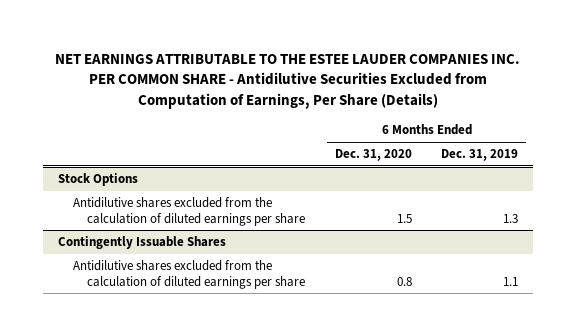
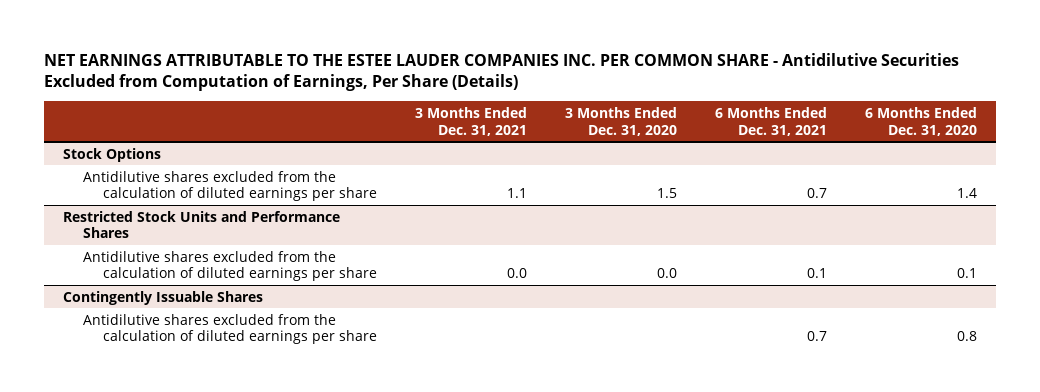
- | 6 Months Ended Dec. 31, 2020 | 6 Months Ended Dec. 31, 2019
+ | 3 Months Ended Dec. 31, 2021 | 3 Months Ended Dec. 31, 2020 | 6 Months Ended Dec. 31, 2021 | 6 Months Ended Dec. 31, 2020
@ Stock Options
- Antidilutive shares excluded from the calculation of diluted earnings per share | 1.5 | 1.3
+ Antidilutive shares excluded from the calculation of diluted earnings per share | 1.1 | 1.5 | 0.7 | 1.4
+ Restricted Stock Units and Performance Shares
+ Antidilutive shares excluded from the calculation of diluted earnings per share | 0.0 | 0.0 | 0.1 | 0.1

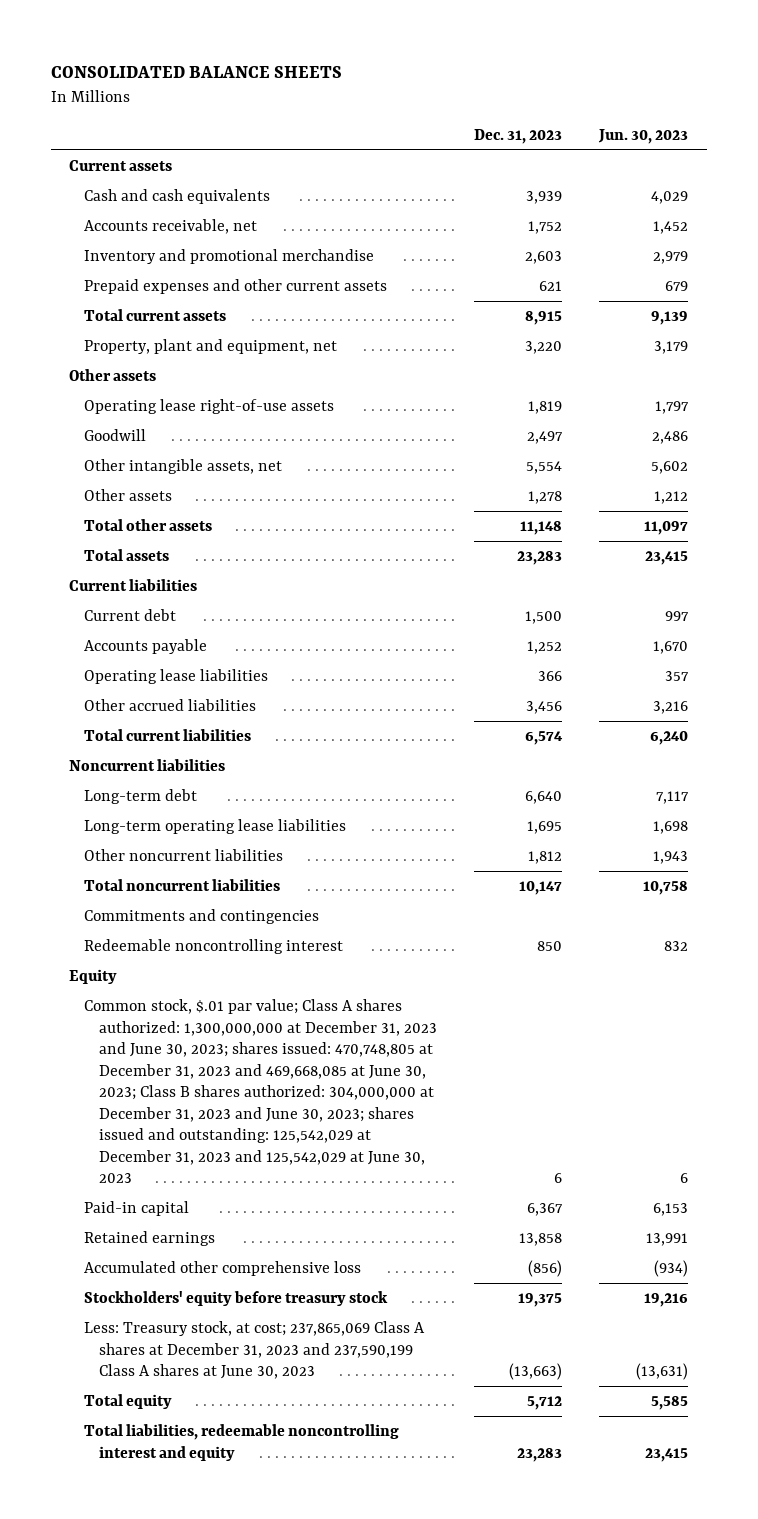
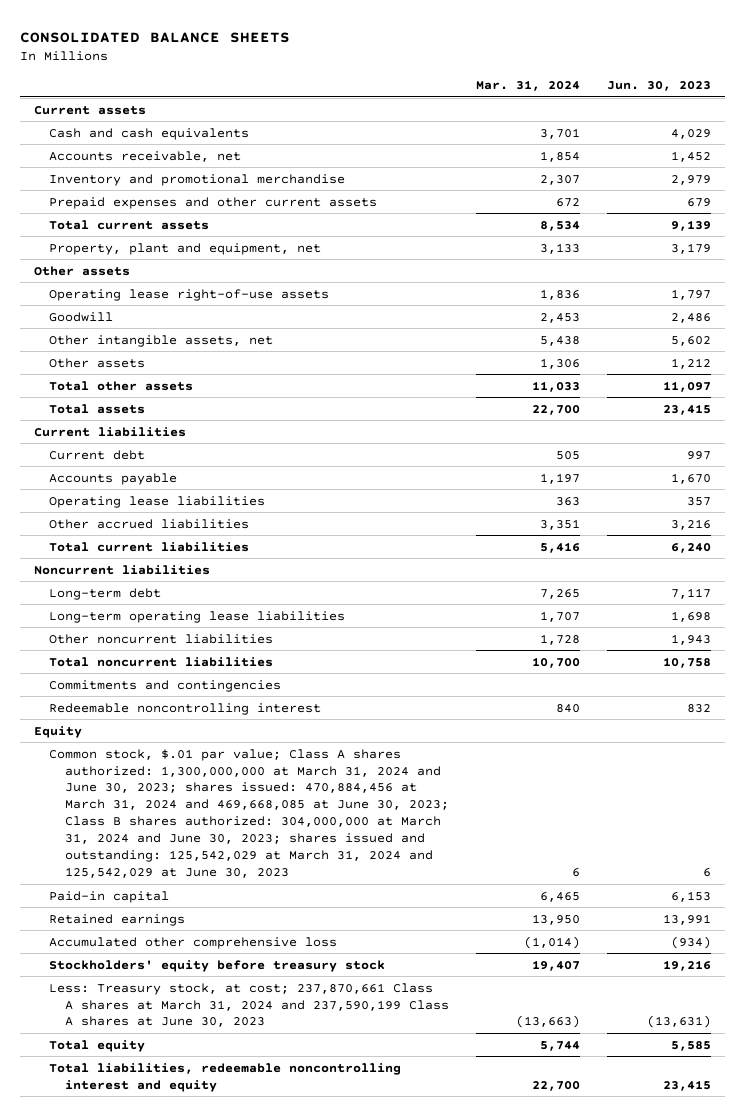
- | Dec. 31, 2023 | Jun. 30, 2023
+ | Mar. 31, 2024 | Jun. 30, 2023
- Common stock, $.01 par value; Class A shares authorized: 1,300,000,000 at December 31, 2023 and June 30, 2023; shares issued: 470,748,805 at December 31, 2023 and 469,668,085 at June 30, 2023; Class B shares authorized: 304,000,000 at December 31, 2023 and June 30, 2023; shares issued and outstanding: 125,542,029 at December 31, 2023 and 125,542,029 at June 30, 2023 | 6 | 6
+ Common stock, $.01 par value; Class A shares authorized: 1,300,000,000 at March 31, 2024 and June 30, 2023; shares issued: 470,884,456 at March 31, 2024 and 469,668,085 at June 30, 2023; Class B shares authorized: 304,000,000 at March 31, 2024 and June 30, 2023; shares issued and outstanding: 125,542,029 at March 31, 2024 and 125,542,029 at June 30, 2023 | 6 | 6
- Less: Treasury stock, at cost; 237,865,069 Class A shares at December 31, 2023 and 237,590,199 Class A shares at June 30, 2023 | (13,663) | (13,631)
+ Less: Treasury stock, at cost; 237,870,661 Class A shares at March 31, 2024 and 237,590,199 Class A shares at June 30, 2023 | (13,663) | (13,631)

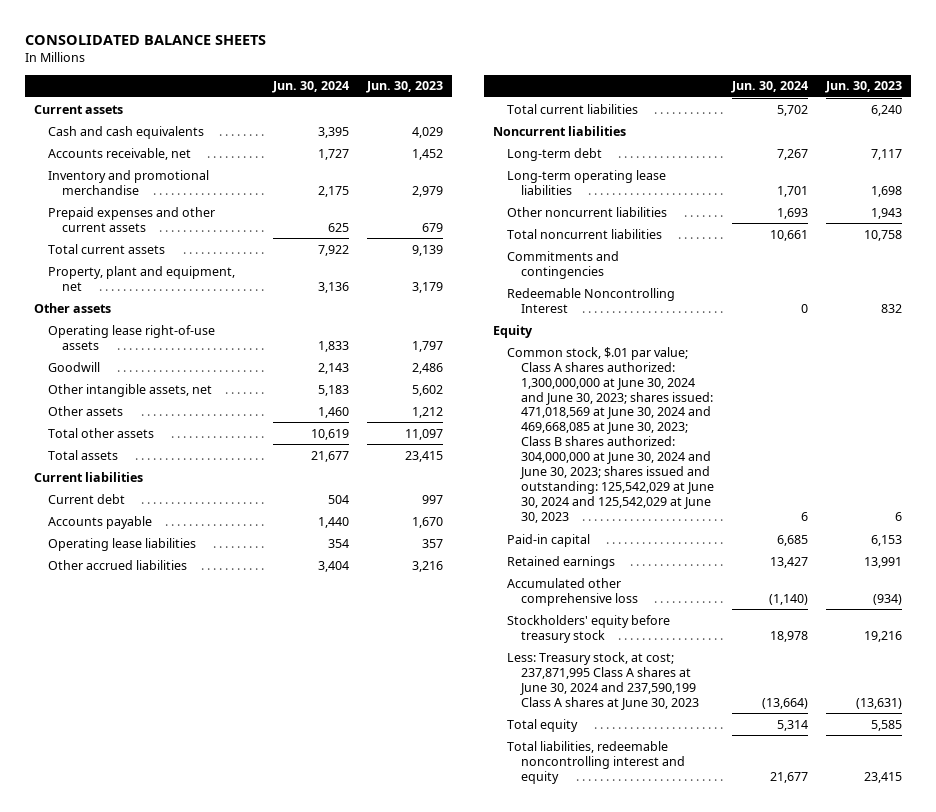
- | Mar. 31, 2024 | Jun. 30, 2023
+ | Jun. 30, 2024 | Jun. 30, 2023
- Redeemable noncontrolling interest | 840 | 832
+ Redeemable Noncontrolling Interest | 0 | 832
- Common stock, $.01 par value; Class A shares authorized: 1,300,000,000 at March 31, 2024 and June 30, 2023; shares issued: 470,884,456 at March 31, 2024 and 469,668,085 at June 30, 2023; Class B shares authorized: 304,000,000 at March 31, 2024 and June 30, 2023; shares issued and outstanding: 125,542,029 at March 31, 2024 and 125,542,029 at June 30, 2023 | 6 | 6
+ Common stock, $.01 par value; Class A shares authorized: 1,300,000,000 at June 30, 2024 and June 30, 2023; shares issued: 471,018,569 at June 30, 2024 and 469,668,085 at June 30, 2023; Class B shares authorized: 304,000,000 at June 30, 2024 and June 30, 2023; shares issued and outstanding: 125,542,029 at June 30, 2024 and 125,542,029 at June 30, 2023 | 6 | 6
- Less: Treasury stock, at cost; 237,870,661 Class A shares at March 31, 2024 and 237,590,199 Class A shares at June 30, 2023 | (13,663) | (13,631)
+ Less: Treasury stock, at cost; 237,871,995 Class A shares at June 30, 2024 and 237,590,199 Class A shares at June 30, 2023 | (13,664) | (13,631)

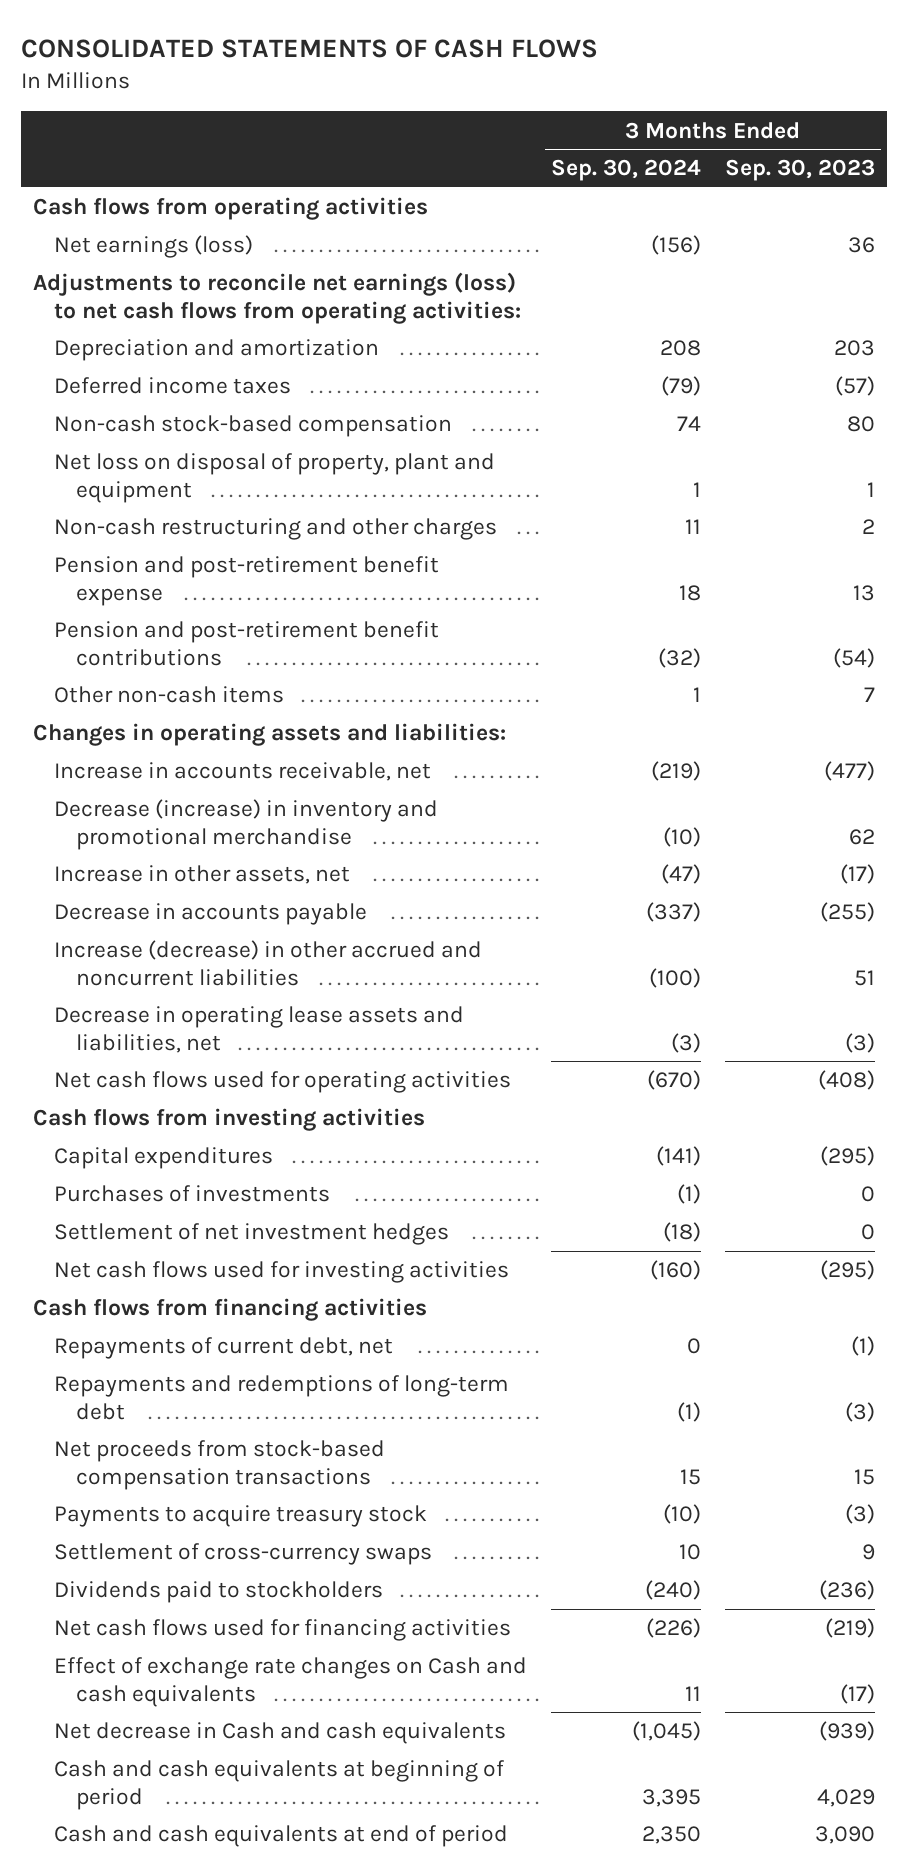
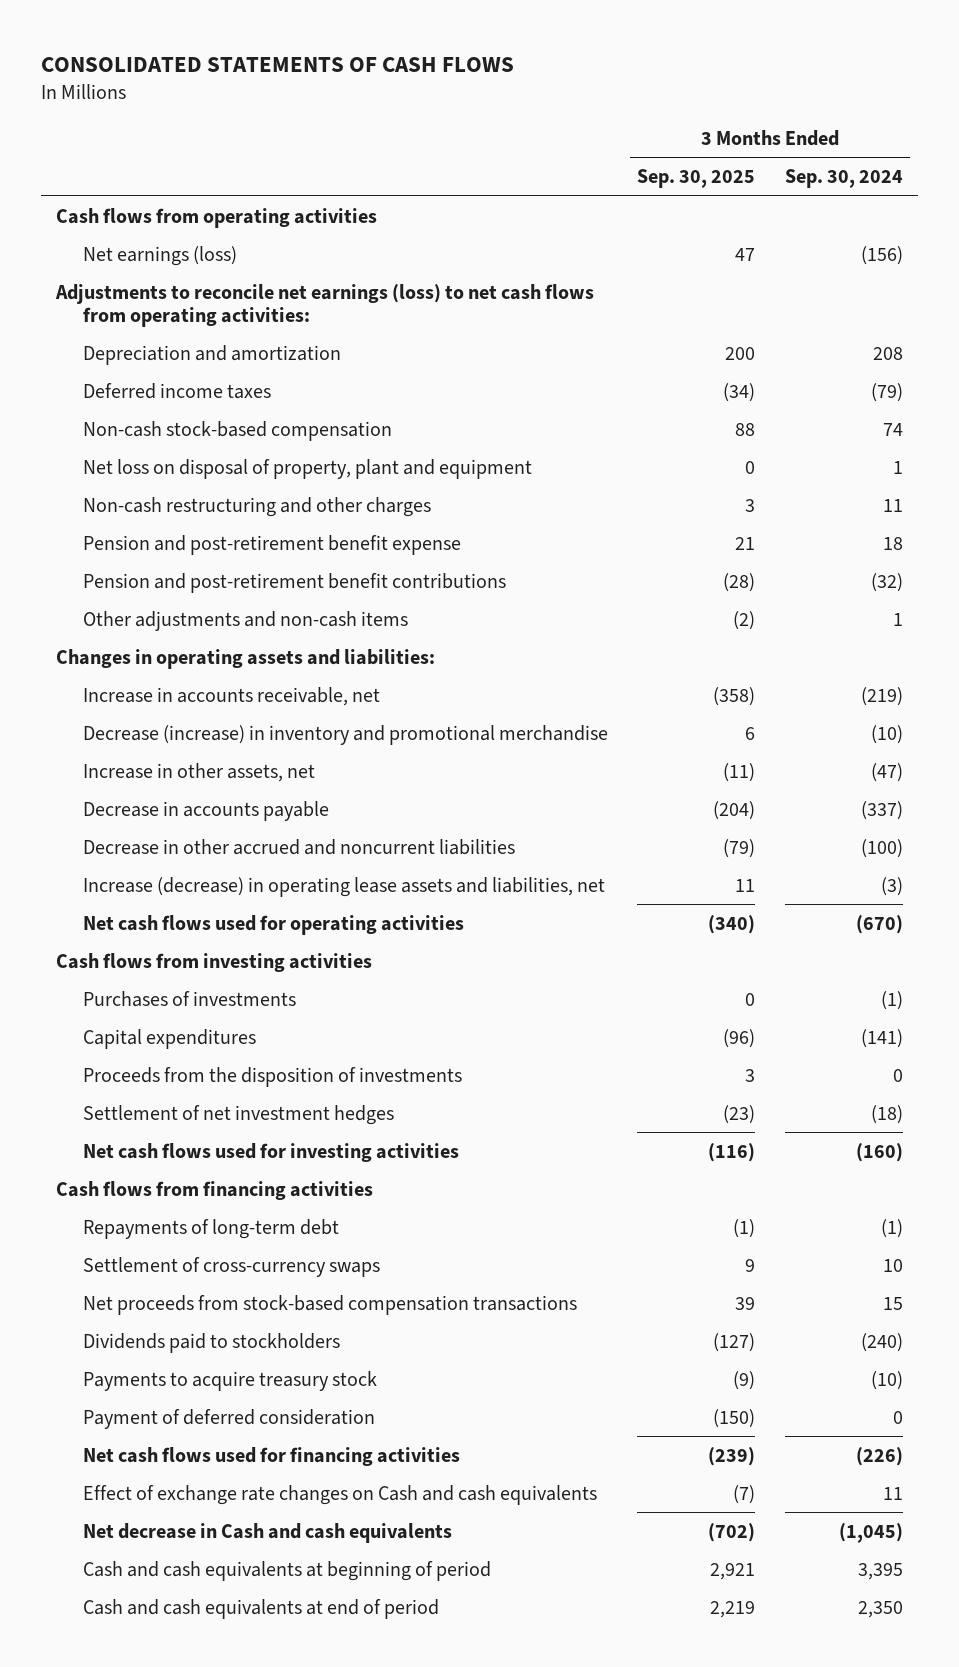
- | 3 Months Ended Sep. 30, 2024 | 3 Months Ended Sep. 30, 2023
+ | 3 Months Ended Sep. 30, 2025 | 3 Months Ended Sep. 30, 2024
- Other non-cash items | 1 | 7
+ Other adjustments and non-cash items | (2) | 1
- Increase (decrease) in other accrued and noncurrent liabilities | (100) | 51
- Decrease in operating lease assets and liabilities, net | (3) | (3)
+ Decrease in other accrued and noncurrent liabilities | (79) | (100)
+ Increase (decrease) in operating lease assets and liabilities, net | 11 | (3)
moved down: Capital expenditures | (96) | (141)
+ Proceeds from the disposition of investments | 3 | 0
- Repayments of current debt, net | 0 | (1)
- Repayments and redemptions of long-term debt | (1) | (3)
+ Repayments of long-term debt | (1) | (1)
moved down: Net proceeds from stock-based compensation transactions | 39 | 15
moved down: Payments to acquire treasury stock | (9) | (10)
+ Payment of deferred consideration | (150) | 0

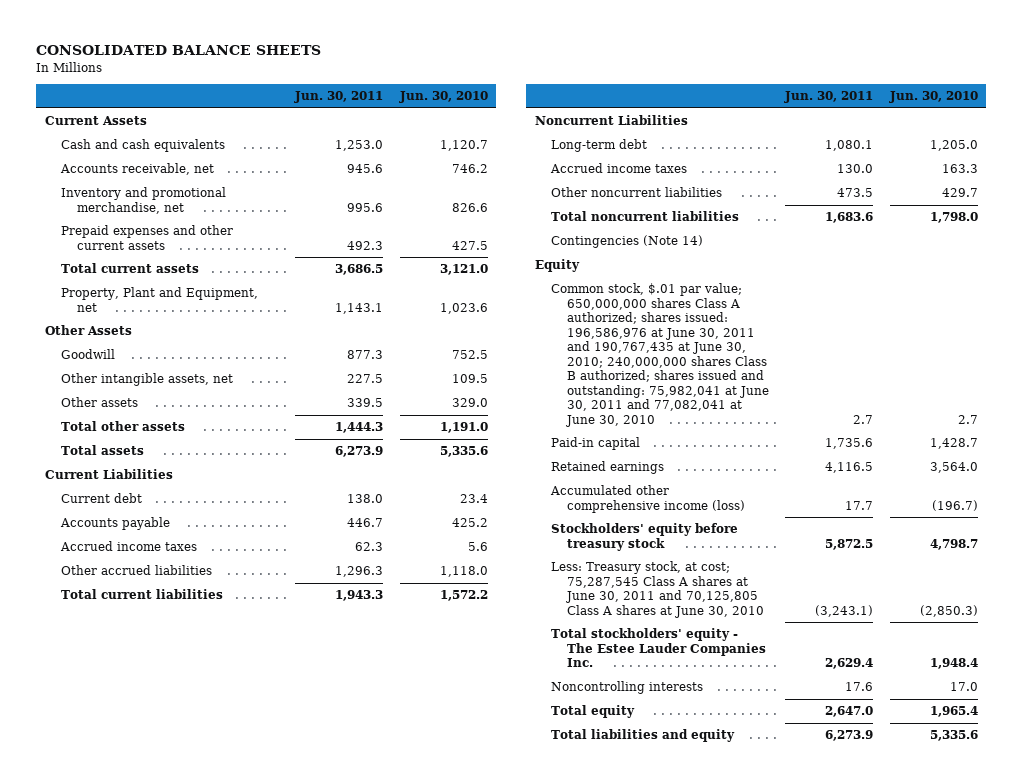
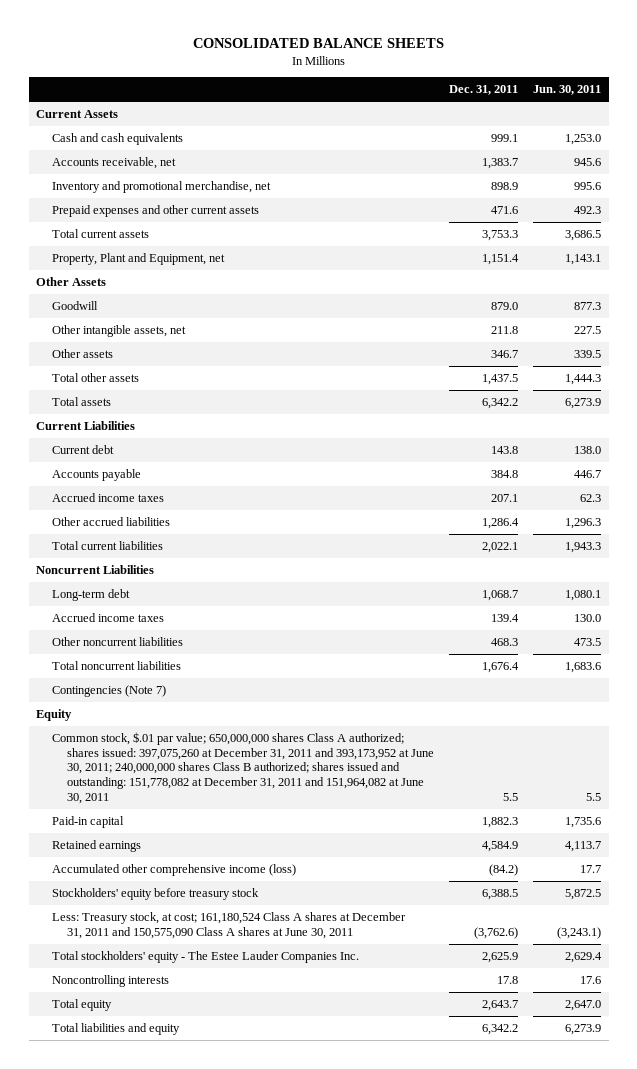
- | Jun. 30, 2011 | Jun. 30, 2010
+ | Dec. 31, 2011 | Jun. 30, 2011
- Contingencies (Note 14)
+ Contingencies (Note 7)
- Common stock, $.01 par value; 650,000,000 shares Class A authorized; shares issued: 196,586,976 at June 30, 2011 and 190,767,435 at June 30, 2010; 240,000,000 shares Class B authorized; shares issued and outstanding: 75,982,041 at June 30, 2011 and 77,082,041 at June 30, 2010 | 2.7 | 2.7
+ Common stock, $.01 par value; 650,000,000 shares Class A authorized; shares issued: 397,075,260 at December 31, 2011 and 393,173,952 at June 30, 2011; 240,000,000 shares Class B authorized; shares issued and outstanding: 151,778,082 at December 31, 2011 and 151,964,082 at June 30, 2011 | 5.5 | 5.5
- Retained earnings | 4,116.5 | 3,564.0
+ Retained earnings | 4,584.9 | 4,113.7
- Less: Treasury stock, at cost; 75,287,545 Class A shares at June 30, 2011 and 70,125,805 Class A shares at June 30, 2010 | (3,243.1) | (2,850.3)
+ Less: Treasury stock, at cost; 161,180,524 Class A shares at December 31, 2011 and 150,575,090 Class A shares at June 30, 2011 | (3,762.6) | (3,243.1)

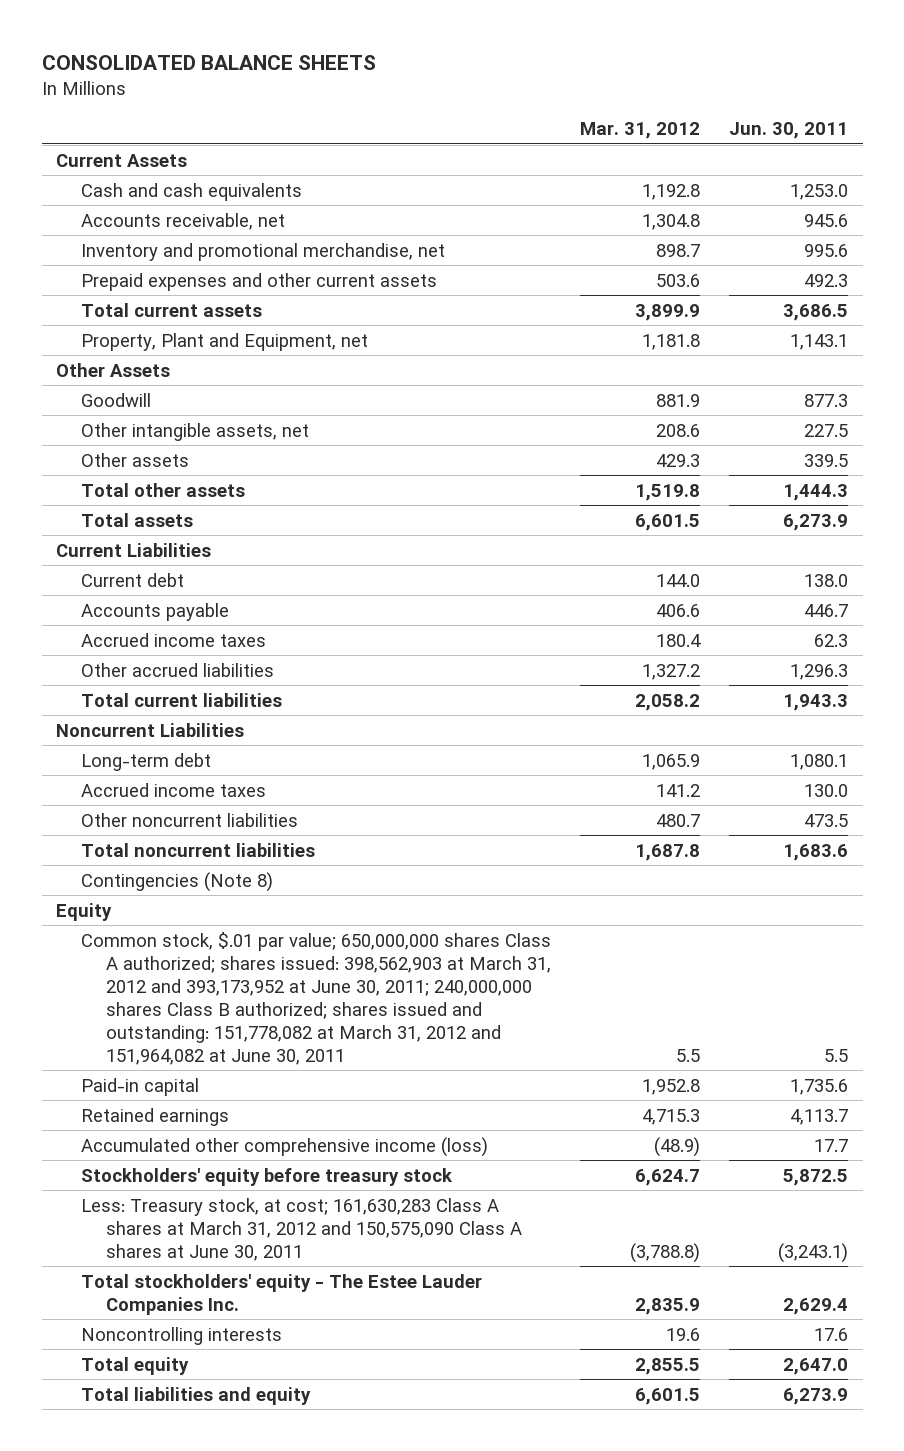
- | Dec. 31, 2011 | Jun. 30, 2011
+ | Mar. 31, 2012 | Jun. 30, 2011
- Contingencies (Note 7)
+ Contingencies (Note 8)
- Common stock, $.01 par value; 650,000,000 shares Class A authorized; shares issued: 397,075,260 at December 31, 2011 and 393,173,952 at June 30, 2011; 240,000,000 shares Class B authorized; shares issued and outstanding: 151,778,082 at December 31, 2011 and 151,964,082 at June 30, 2011 | 5.5 | 5.5
+ Common stock, $.01 par value; 650,000,000 shares Class A authorized; shares issued: 398,562,903 at March 31, 2012 and 393,173,952 at June 30, 2011; 240,000,000 shares Class B authorized; shares issued and outstanding: 151,778,082 at March 31, 2012 and 151,964,082 at June 30, 2011 | 5.5 | 5.5
- Less: Treasury stock, at cost; 161,180,524 Class A shares at December 31, 2011 and 150,575,090 Class A shares at June 30, 2011 | (3,762.6) | (3,243.1)
+ Less: Treasury stock, at cost; 161,630,283 Class A shares at March 31, 2012 and 150,575,090 Class A shares at June 30, 2011 | (3,788.8) | (3,243.1)

